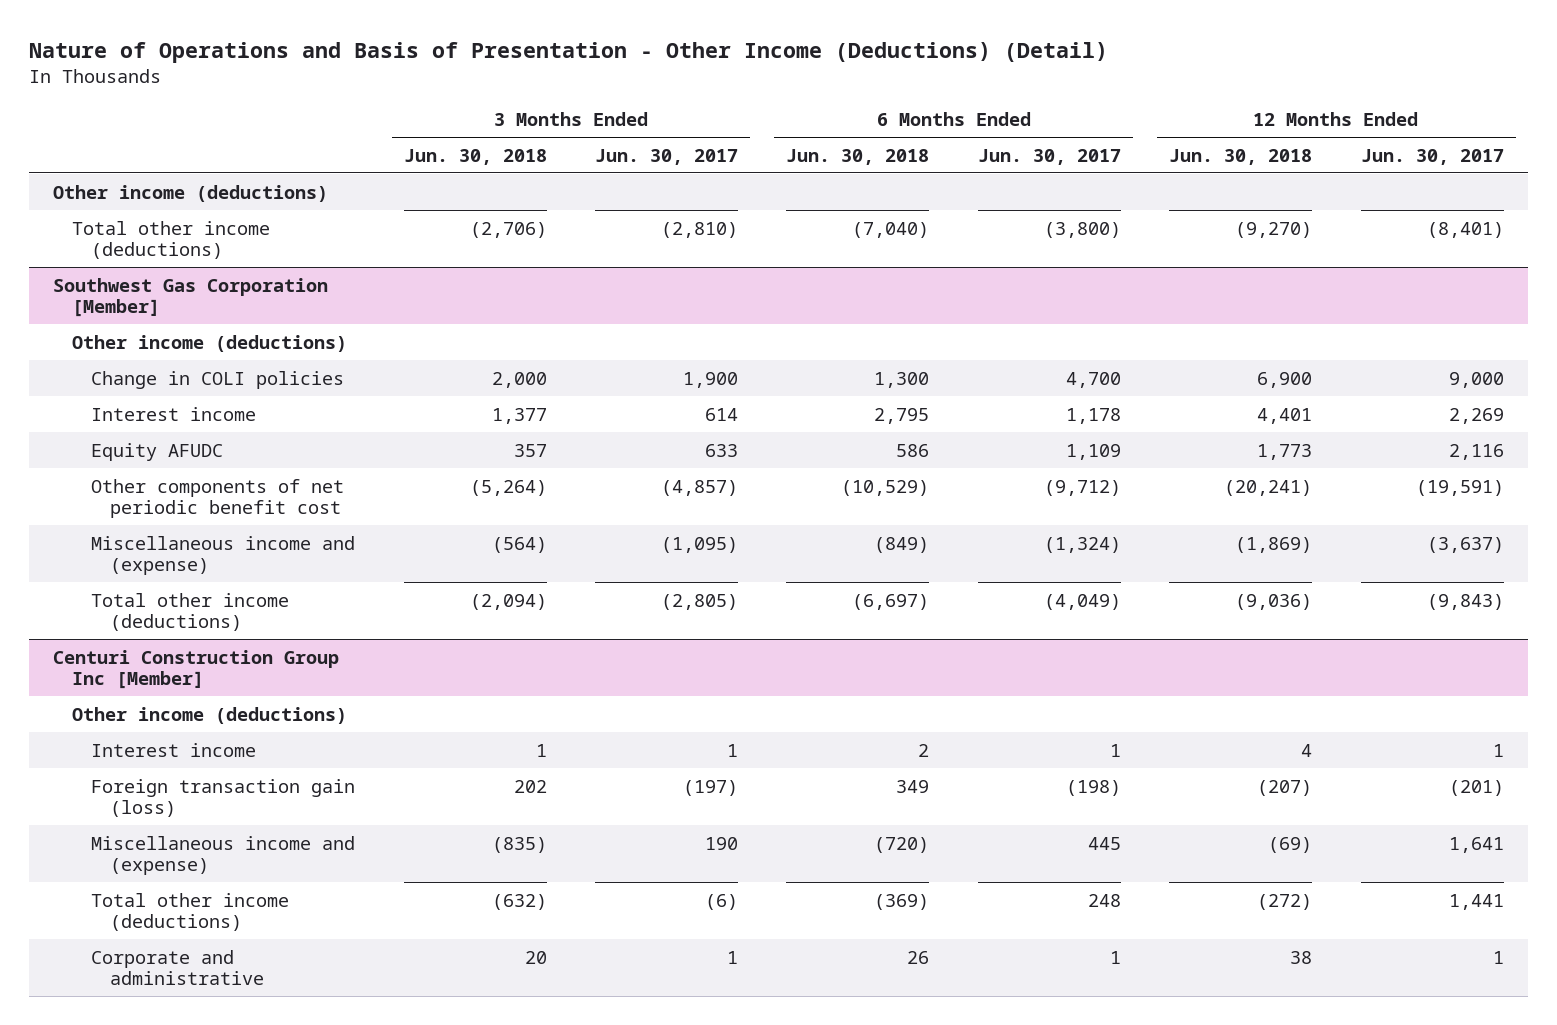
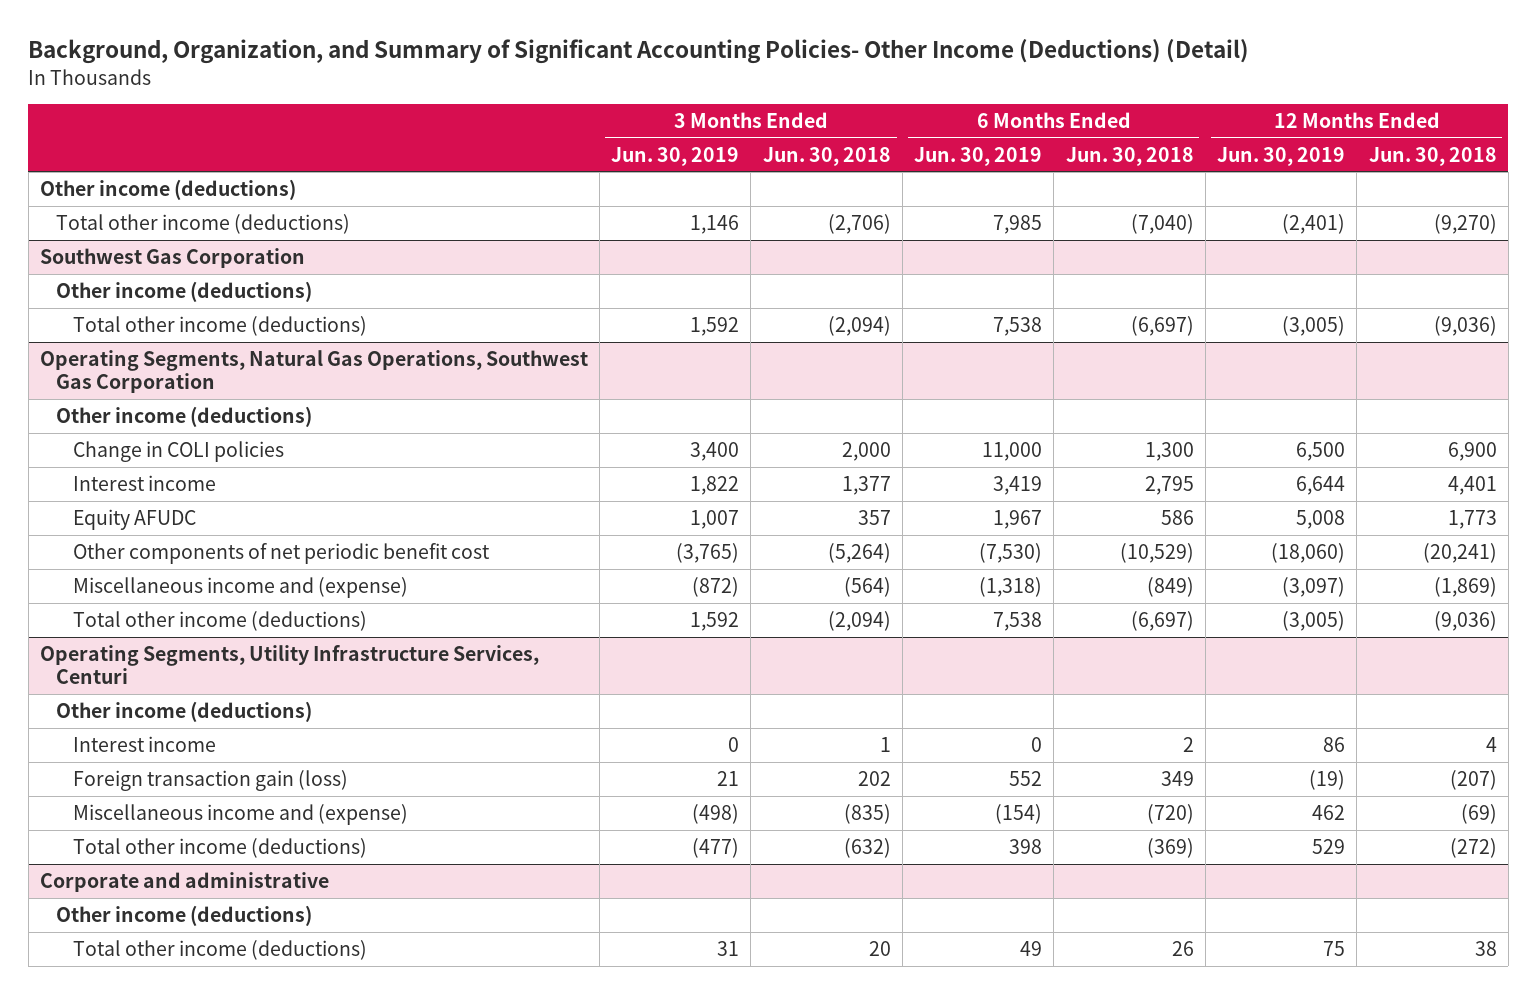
- Nature of Operations and Basis of Presentation - Other Income (Deductions) (Detail)
+ Background, Organization, and Summary of Significant Accounting Policies- Other Income (Deductions) (Detail)
- | 3 Months Ended Jun. 30, 2018 | 3 Months Ended Jun. 30, 2017 | 6 Months Ended Jun. 30, 2018 | 6 Months Ended Jun. 30, 2017 | 12 Months Ended Jun. 30, 2018 | 12 Months Ended Jun. 30, 2017
+ | 3 Months Ended Jun. 30, 2019 | 3 Months Ended Jun. 30, 2018 | 6 Months Ended Jun. 30, 2019 | 6 Months Ended Jun. 30, 2018 | 12 Months Ended Jun. 30, 2019 | 12 Months Ended Jun. 30, 2018
- Southwest Gas Corporation [Member]
+ Southwest Gas Corporation
+ Total other income (deductions) | 1,592 | (2,094) | 7,538 | (6,697) | (3,005) | (9,036)
+ Operating Segments, Natural Gas Operations, Southwest Gas Corporation
+ Other income (deductions)
- Centuri Construction Group Inc [Member]
+ Operating Segments, Utility Infrastructure Services, Centuri
- Corporate and administrative | 20 | 1 | 26 | 1 | 38 | 1
+ Corporate and administrative
+ Other income (deductions)
+ Total other income (deductions) | 31 | 20 | 49 | 26 | 75 | 38

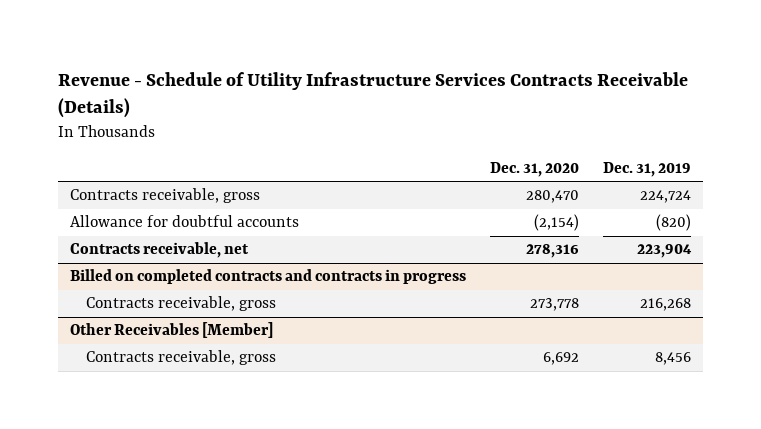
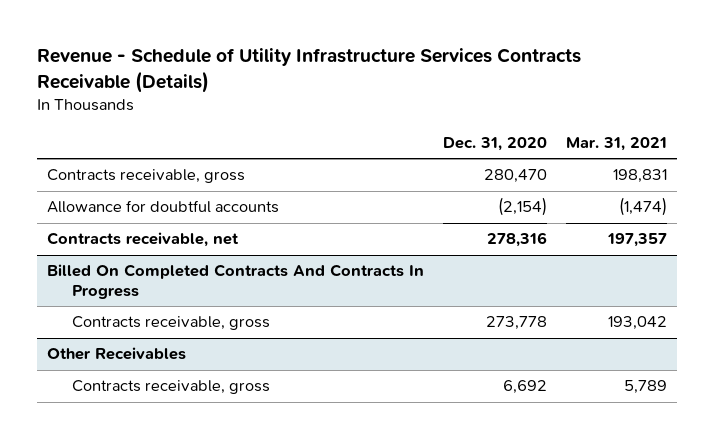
- | Dec. 31, 2020 | Dec. 31, 2019
+ | Dec. 31, 2020 | Mar. 31, 2021
- Billed on completed contracts and contracts in progress
+ Billed On Completed Contracts And Contracts In Progress
- Other Receivables [Member]
+ Other Receivables

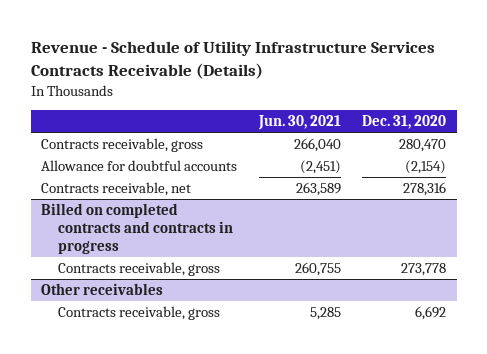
- | Dec. 31, 2020 | Mar. 31, 2021
+ | Jun. 30, 2021 | Dec. 31, 2020
- Billed On Completed Contracts And Contracts In Progress
+ Billed on completed contracts and contracts in progress
- Other Receivables
+ Other receivables

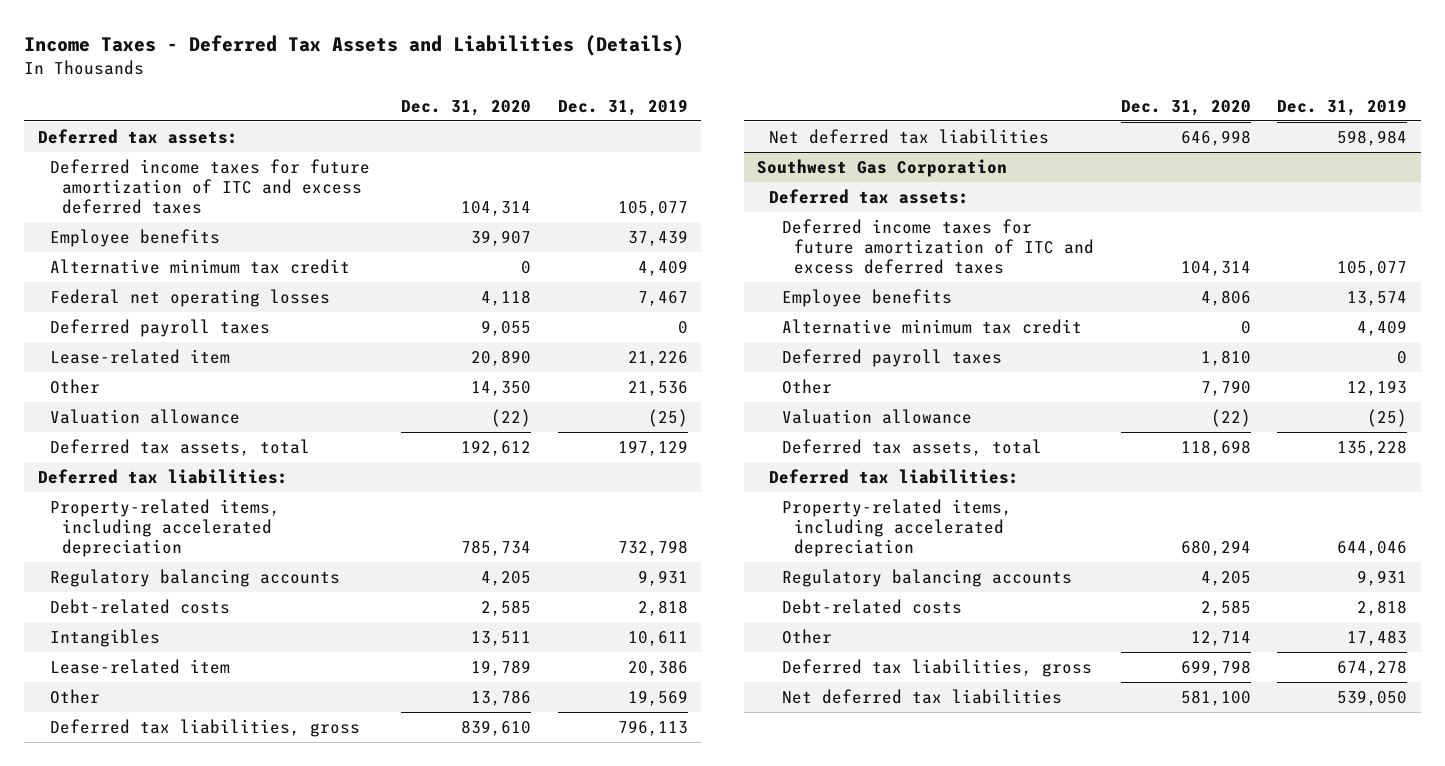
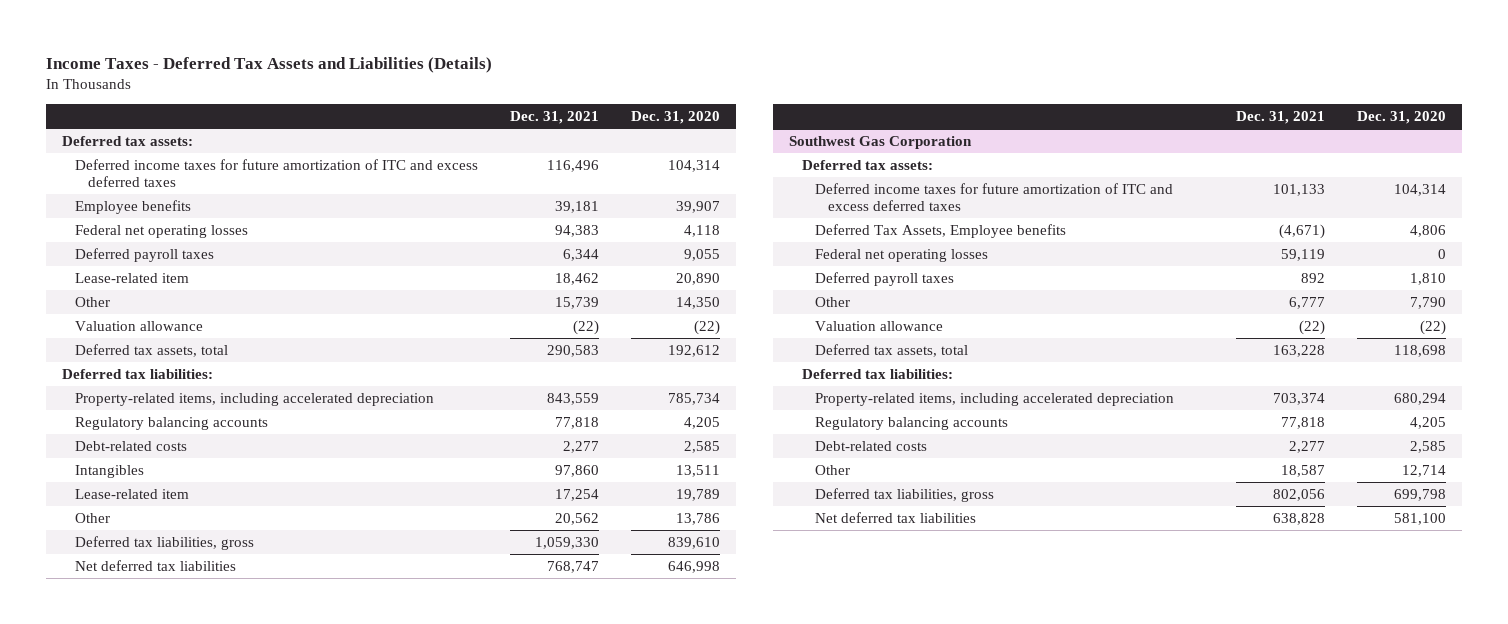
- | Dec. 31, 2020 | Dec. 31, 2019
+ | Dec. 31, 2021 | Dec. 31, 2020
- Alternative minimum tax credit | 0 | 4,409
@ Southwest Gas Corporation
- Employee benefits | 4,806 | 13,574
- Alternative minimum tax credit | 0 | 4,409
+ Deferred Tax Assets, Employee benefits | (4,671) | 4,806
+ Federal net operating losses | 59,119 | 0

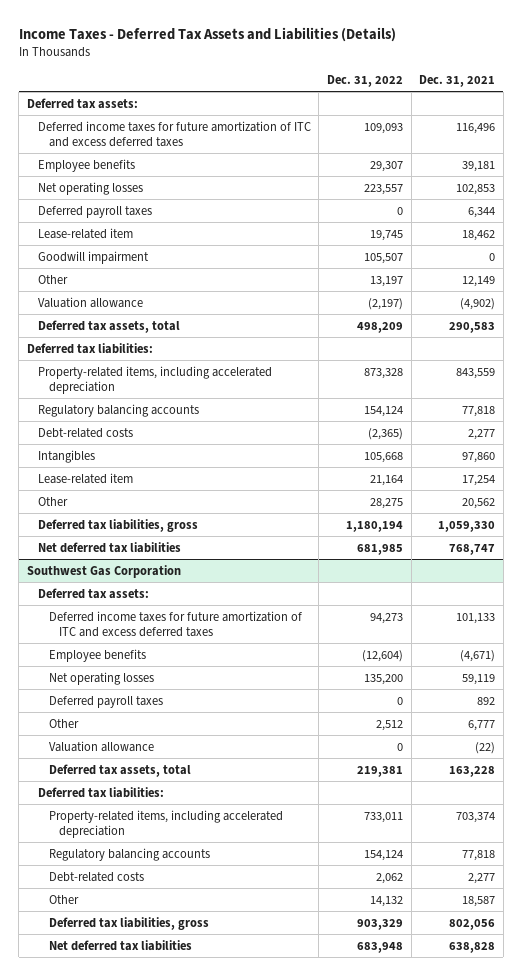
- | Dec. 31, 2021 | Dec. 31, 2020
+ | Dec. 31, 2022 | Dec. 31, 2021
- Federal net operating losses | 94,383 | 4,118
+ Net operating losses | 223,557 | 102,853
- Other | 15,739 | 14,350
- Valuation allowance | (22) | (22)
+ Goodwill impairment | 105,507 | 0
+ Other | 13,197 | 12,149
+ Valuation allowance | (2,197) | (4,902)
@ Southwest Gas Corporation
- Deferred Tax Assets, Employee benefits | (4,671) | 4,806
- Federal net operating losses | 59,119 | 0
+ Employee benefits | (12,604) | (4,671)
+ Net operating losses | 135,200 | 59,119

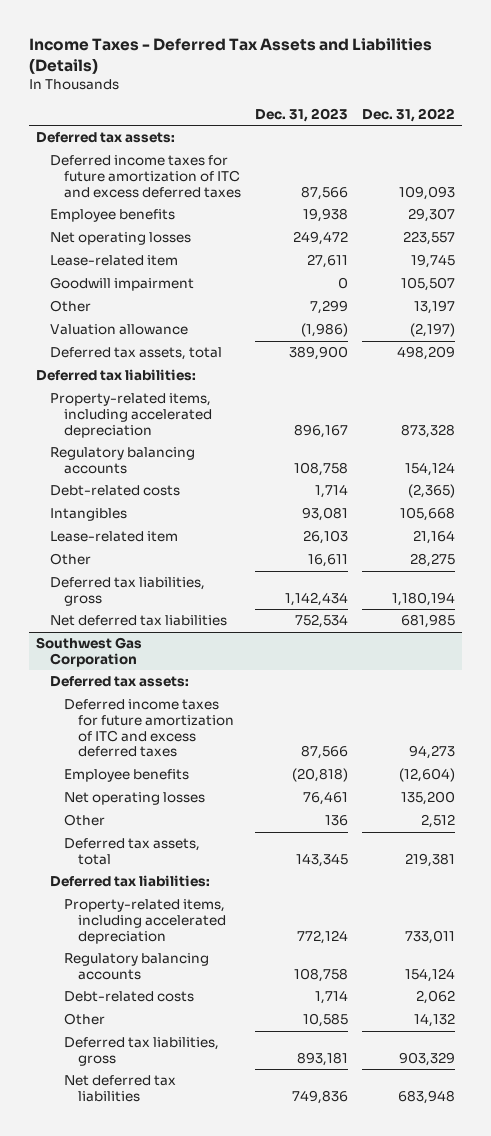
- | Dec. 31, 2022 | Dec. 31, 2021
+ | Dec. 31, 2023 | Dec. 31, 2022
- Deferred payroll taxes | 0 | 6,344
@ Southwest Gas Corporation
- Deferred payroll taxes | 0 | 892
- Valuation allowance | 0 | (22)

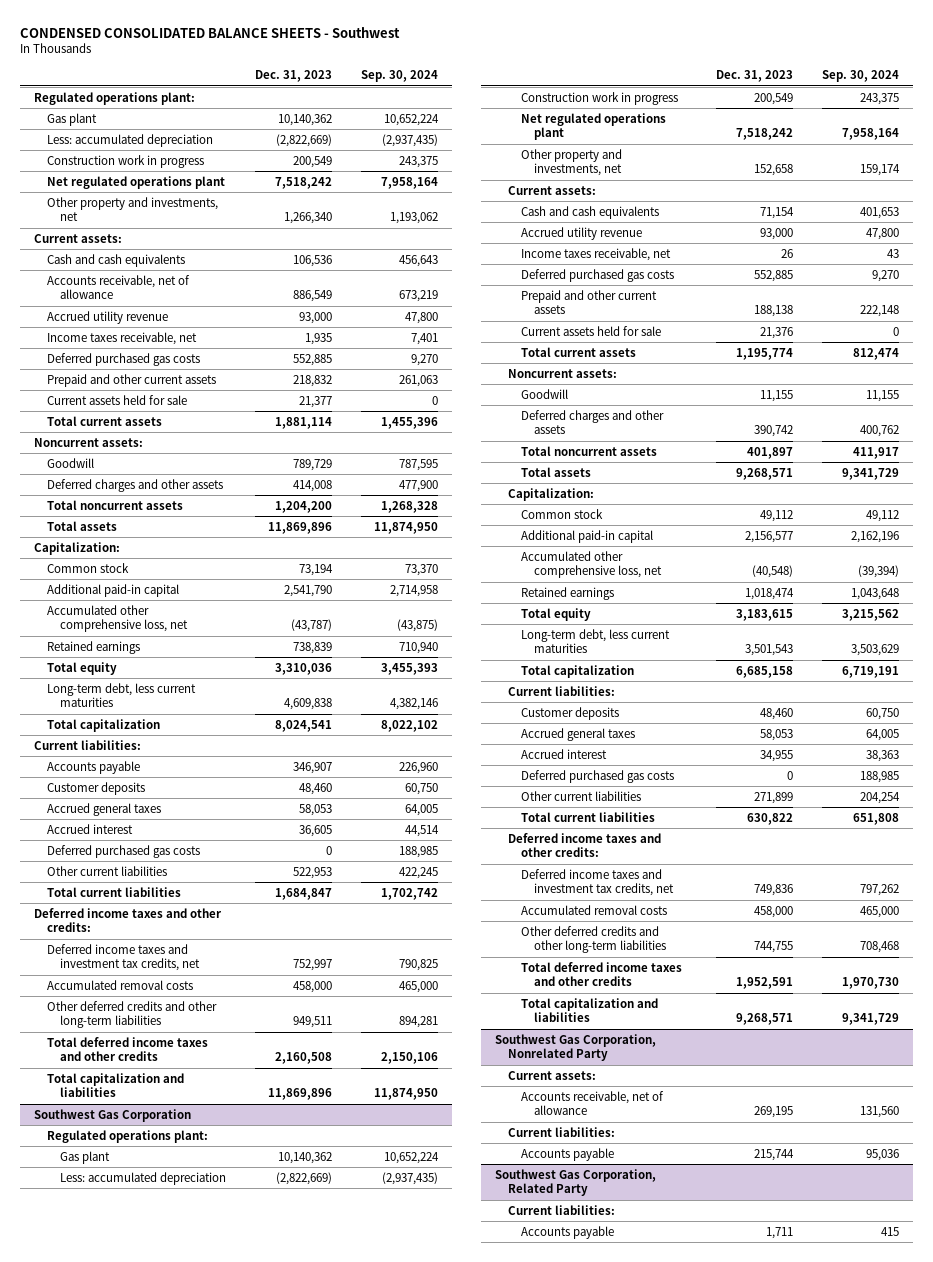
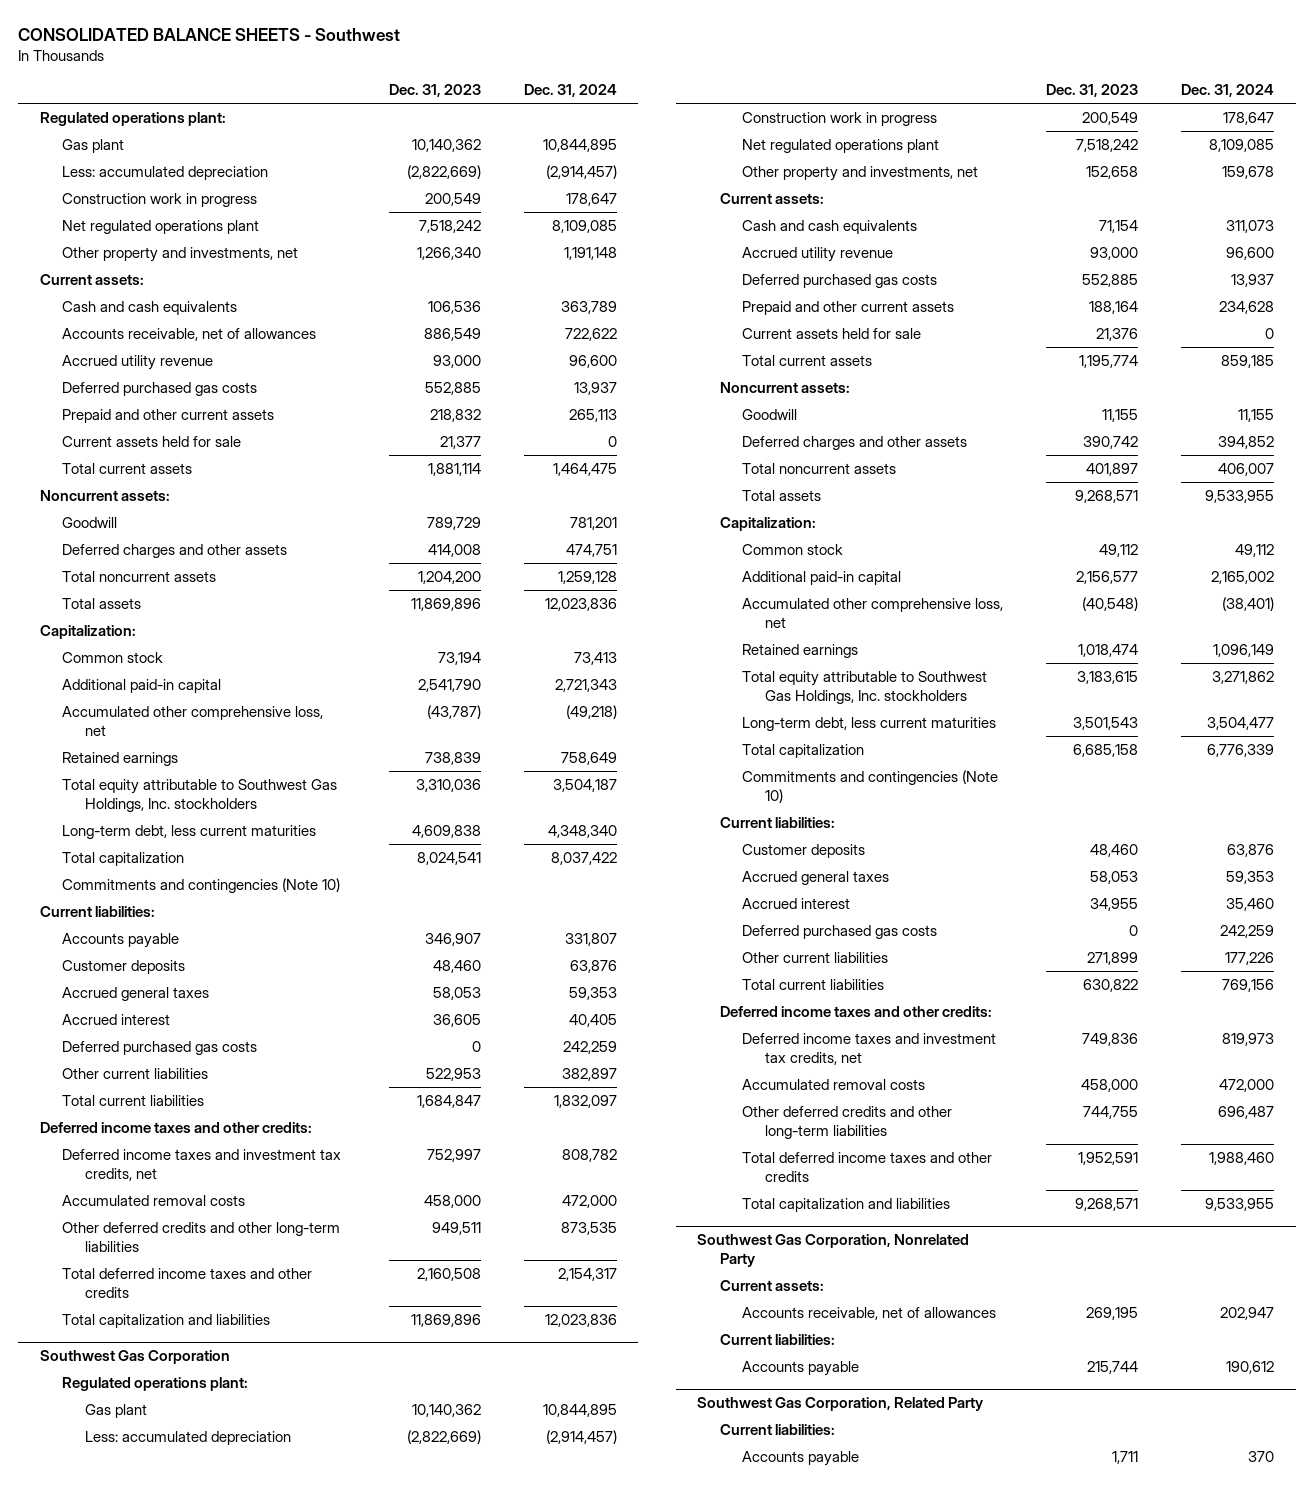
- CONDENSED CONSOLIDATED BALANCE SHEETS - Southwest
+ CONSOLIDATED BALANCE SHEETS - Southwest
- | Dec. 31, 2023 | Sep. 30, 2024
+ | Dec. 31, 2023 | Dec. 31, 2024
- Accounts receivable, net of allowance | 886,549 | 673,219
+ Accounts receivable, net of allowances | 886,549 | 722,622
- Income taxes receivable, net | 1,935 | 7,401
- Total equity | 3,310,036 | 3,455,393
+ Total equity attributable to Southwest Gas Holdings, Inc. stockholders | 3,310,036 | 3,504,187
+ Commitments and contingencies (Note 10)
@ Southwest Gas Corporation
- Income taxes receivable, net | 26 | 43
- Prepaid and other current assets | 188,138 | 222,148
+ Prepaid and other current assets | 188,164 | 234,628
- Total equity | 3,183,615 | 3,215,562
+ Total equity attributable to Southwest Gas Holdings, Inc. stockholders | 3,183,615 | 3,271,862
+ Commitments and contingencies (Note 10)
@ Southwest Gas Corporation, Nonrelated Party
- Accounts receivable, net of allowance | 269,195 | 131,560
+ Accounts receivable, net of allowances | 269,195 | 202,947

